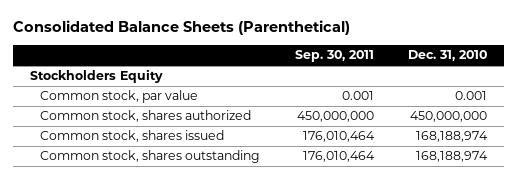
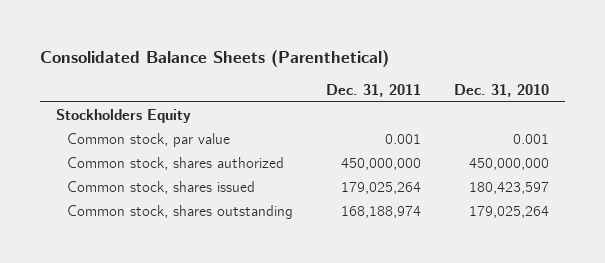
- | Sep. 30, 2011 | Dec. 31, 2010
+ | Dec. 31, 2011 | Dec. 31, 2010
- Common stock, shares issued | 176,010,464 | 168,188,974
- Common stock, shares outstanding | 176,010,464 | 168,188,974
+ Common stock, shares issued | 179,025,264 | 180,423,597
+ Common stock, shares outstanding | 168,188,974 | 179,025,264

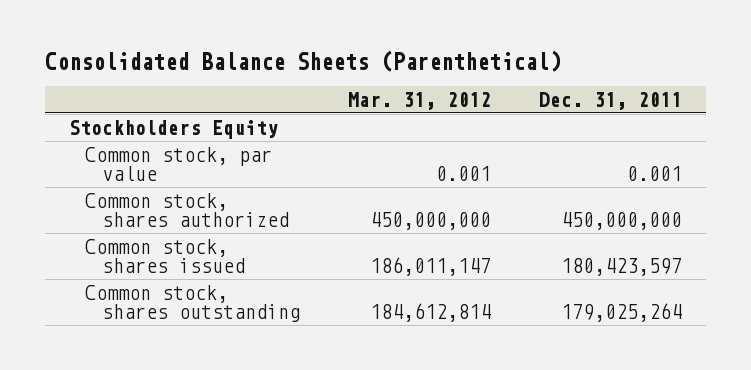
- | Dec. 31, 2011 | Dec. 31, 2010
+ | Mar. 31, 2012 | Dec. 31, 2011
- Common stock, shares issued | 179,025,264 | 180,423,597
- Common stock, shares outstanding | 168,188,974 | 179,025,264
+ Common stock, shares issued | 186,011,147 | 180,423,597
+ Common stock, shares outstanding | 184,612,814 | 179,025,264

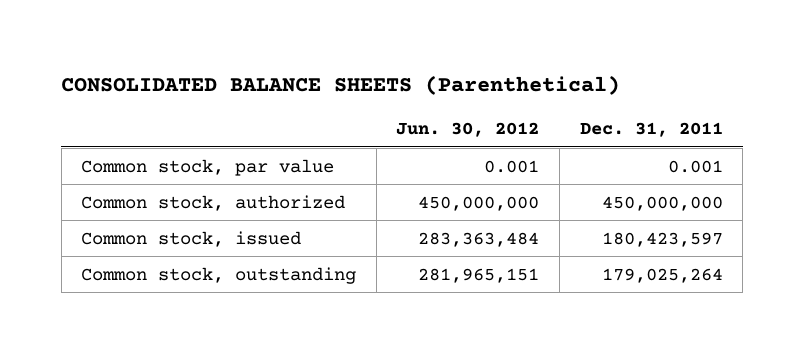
- Consolidated Balance Sheets (Parenthetical)
+ CONSOLIDATED BALANCE SHEETS (Parenthetical)
- | Mar. 31, 2012 | Dec. 31, 2011
+ | Jun. 30, 2012 | Dec. 31, 2011
- Stockholders Equity
- Common stock, shares authorized | 450,000,000 | 450,000,000
- Common stock, shares issued | 186,011,147 | 180,423,597
- Common stock, shares outstanding | 184,612,814 | 179,025,264
+ Common stock, authorized | 450,000,000 | 450,000,000
+ Common stock, issued | 283,363,484 | 180,423,597
+ Common stock, outstanding | 281,965,151 | 179,025,264

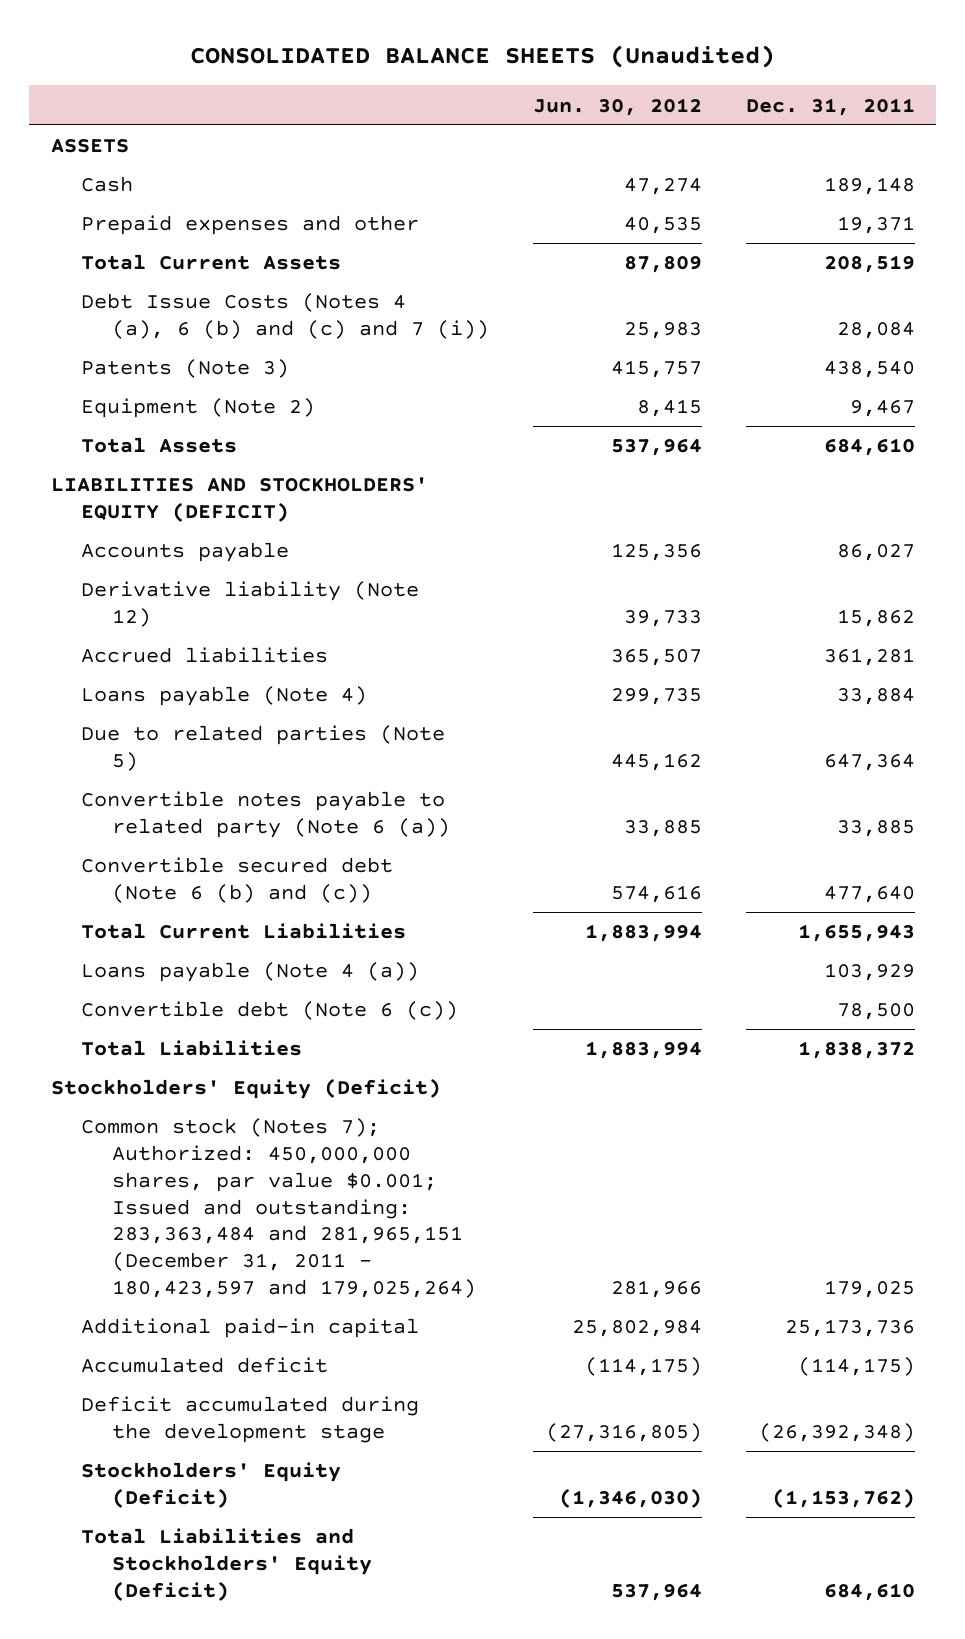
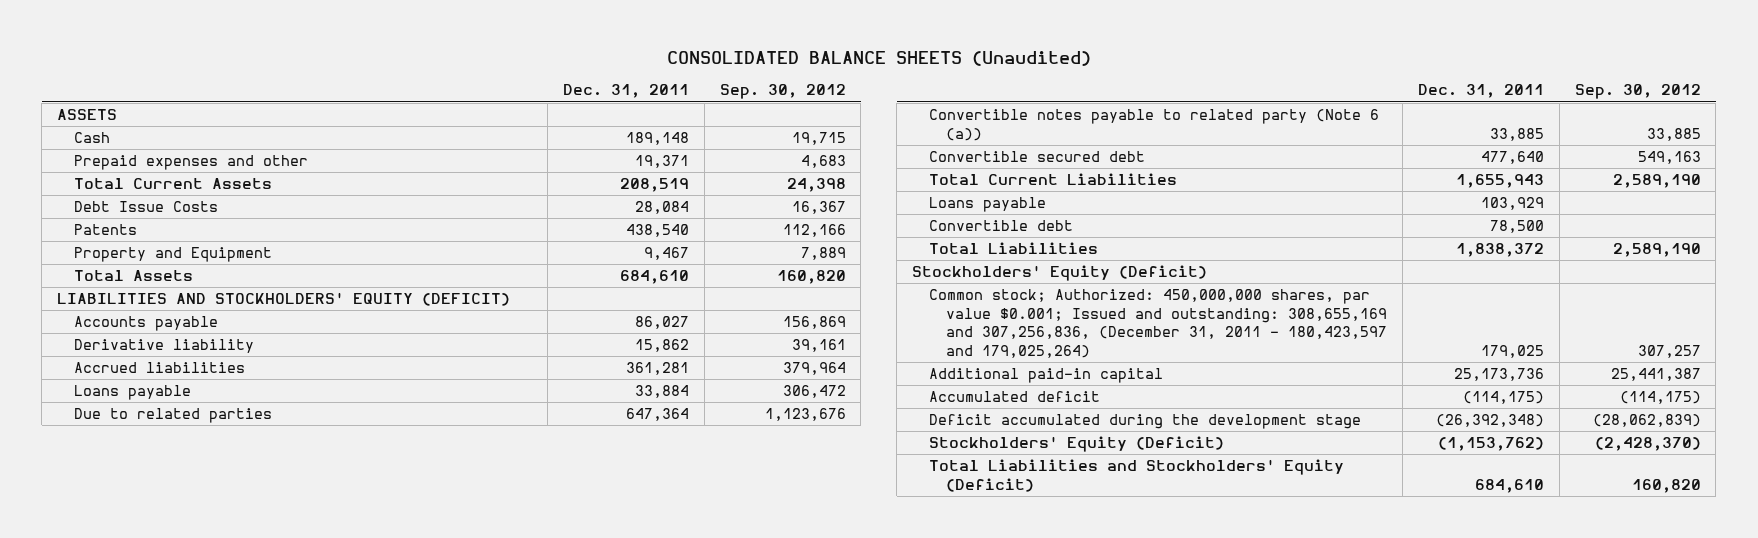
- | Jun. 30, 2012 | Dec. 31, 2011
+ | Dec. 31, 2011 | Sep. 30, 2012
- Debt Issue Costs (Notes 4 (a), 6 (b) and (c) and 7 (i)) | 25,983 | 28,084
- Patents (Note 3) | 415,757 | 438,540
- Equipment (Note 2) | 8,415 | 9,467
+ Debt Issue Costs | 28,084 | 16,367
+ Patents | 438,540 | 112,166
+ Property and Equipment | 9,467 | 7,889
- Derivative liability (Note 12) | 39,733 | 15,862
+ Derivative liability | 15,862 | 39,161
- Loans payable (Note 4) | 299,735 | 33,884
- Due to related parties (Note 5) | 445,162 | 647,364
+ Loans payable | 33,884 | 306,472
+ Due to related parties | 647,364 | 1,123,676
- Convertible secured debt (Note 6 (b) and (c)) | 574,616 | 477,640
+ Convertible secured debt | 477,640 | 549,163
- Loans payable (Note 4 (a)) | | 103,929
- Convertible debt (Note 6 (c)) | | 78,500
+ Loans payable | 103,929 |
+ Convertible debt | 78,500 |
- Common stock (Notes 7); Authorized: 450,000,000 shares, par value $0.001; Issued and outstanding: 283,363,484 and 281,965,151 (December 31, 2011 - 180,423,597 and 179,025,264) | 281,966 | 179,025
+ Common stock; Authorized: 450,000,000 shares, par value $0.001; Issued and outstanding: 308,655,169 and 307,256,836, (December 31, 2011 - 180,423,597 and 179,025,264) | 179,025 | 307,257

